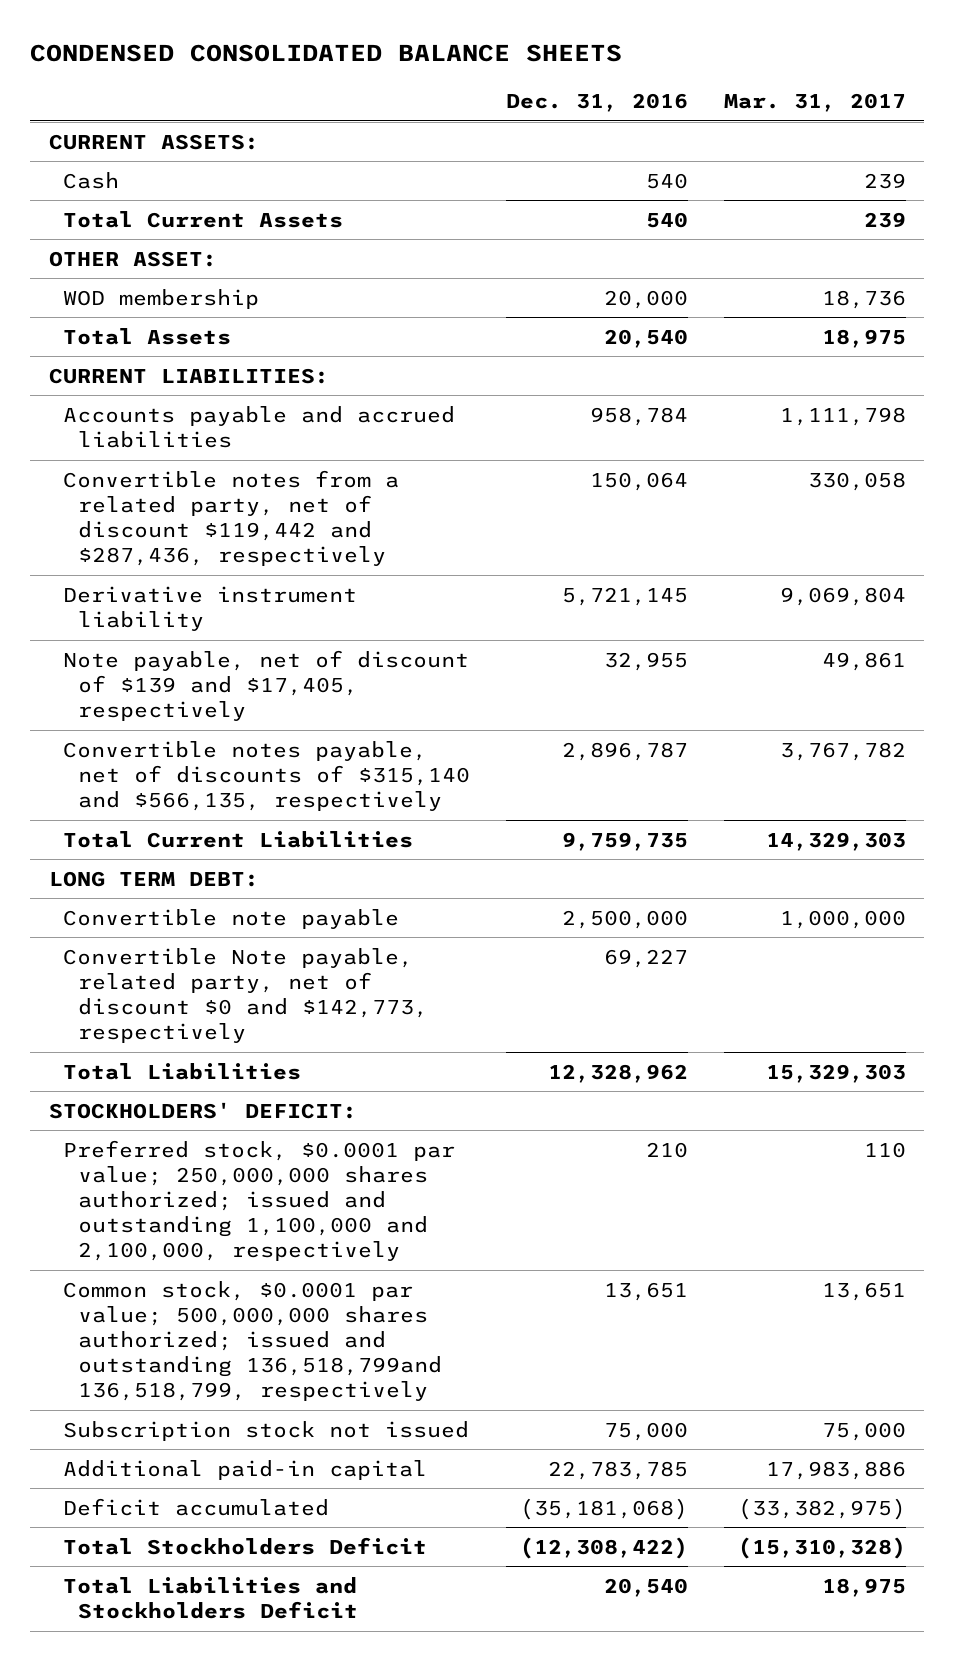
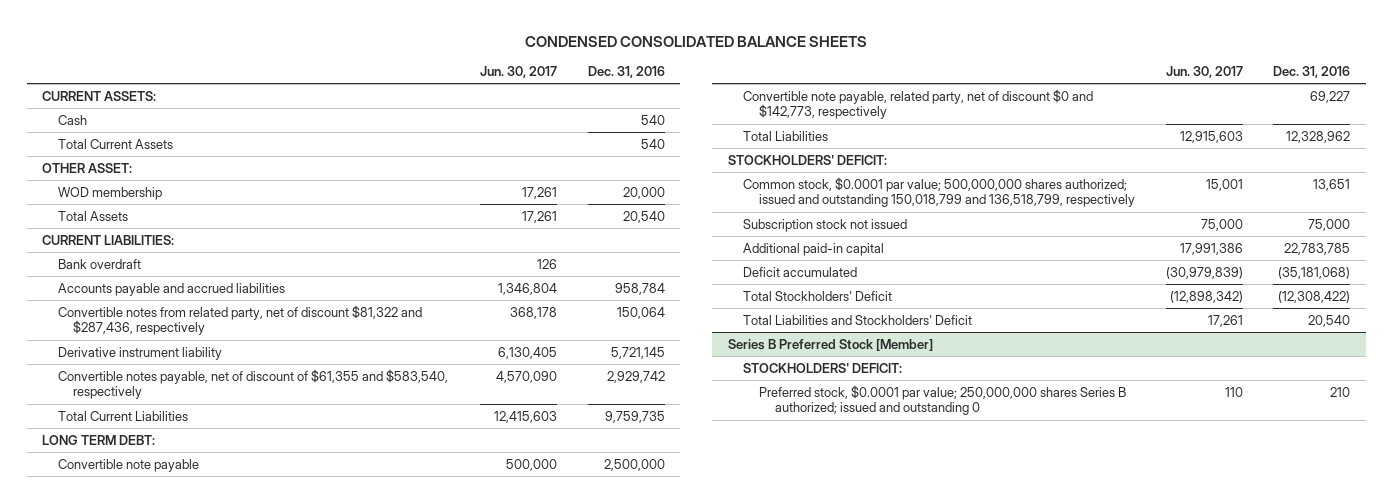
- | Dec. 31, 2016 | Mar. 31, 2017
+ | Jun. 30, 2017 | Dec. 31, 2016
+ Bank overdraft | 126 |
- Convertible notes from a related party, net of discount $119,442 and $287,436, respectively | 150,064 | 330,058
+ Convertible notes from related party, net of discount $81,322 and $287,436, respectively | 368,178 | 150,064
- Note payable, net of discount of $139 and $17,405, respectively | 32,955 | 49,861
- Convertible notes payable, net of discounts of $315,140 and $566,135, respectively | 2,896,787 | 3,767,782
+ Convertible notes payable, net of discount of $61,355 and $583,540, respectively | 4,570,090 | 2,929,742
- Convertible Note payable, related party, net of discount $0 and $142,773, respectively | 69,227 |
+ Convertible note payable, related party, net of discount $0 and $142,773, respectively | | 69,227
- Preferred stock, $0.0001 par value; 250,000,000 shares authorized; issued and outstanding 1,100,000 and 2,100,000, respectively | 210 | 110
- Common stock, $0.0001 par value; 500,000,000 shares authorized; issued and outstanding 136,518,799and 136,518,799, respectively | 13,651 | 13,651
+ Common stock, $0.0001 par value; 500,000,000 shares authorized; issued and outstanding 150,018,799 and 136,518,799, respectively | 15,001 | 13,651
- Total Stockholders Deficit | (12,308,422) | (15,310,328)
- Total Liabilities and Stockholders Deficit | 20,540 | 18,975
+ Total Stockholders' Deficit | (12,898,342) | (12,308,422)
+ Total Liabilities and Stockholders' Deficit | 17,261 | 20,540
+ Series B Preferred Stock [Member]
+ STOCKHOLDERS' DEFICIT:
+ Preferred stock, $0.0001 par value; 250,000,000 shares Series B authorized; issued and outstanding 0 | 110 | 210

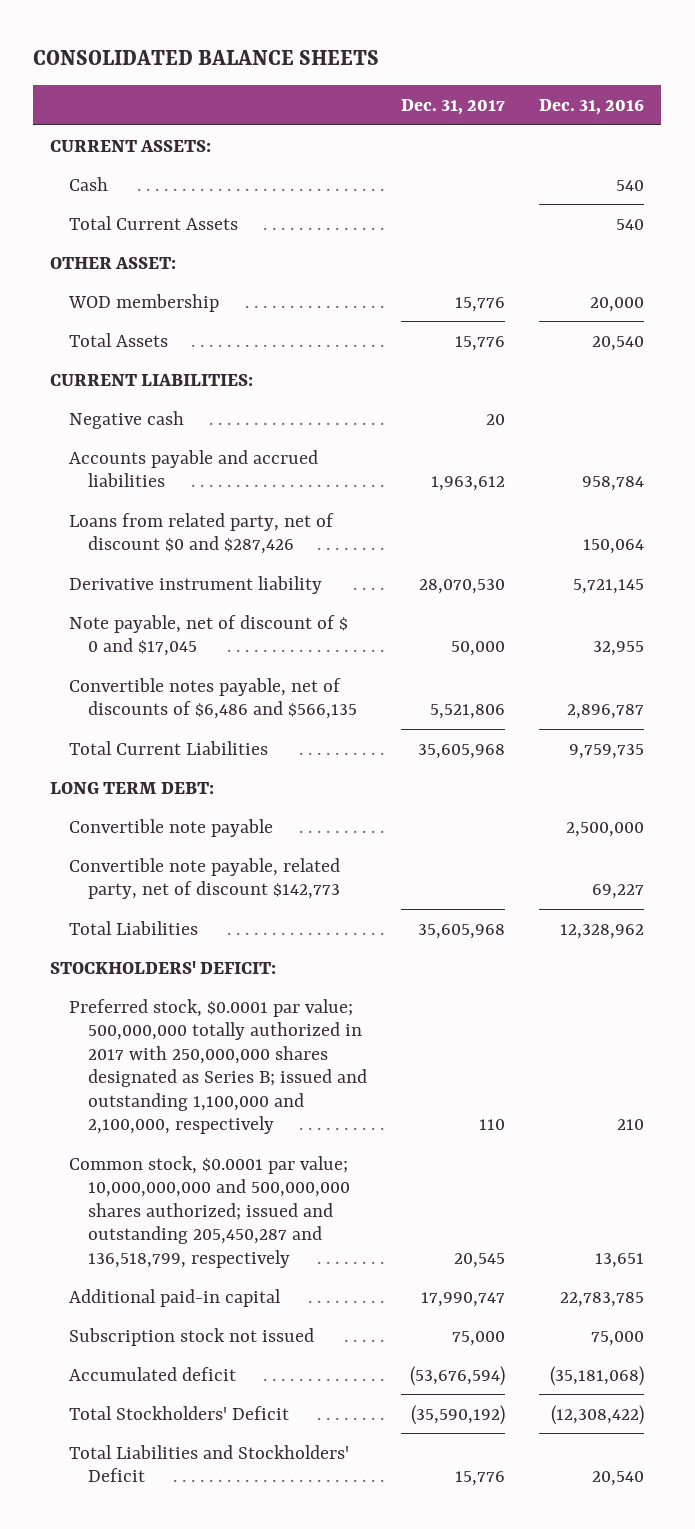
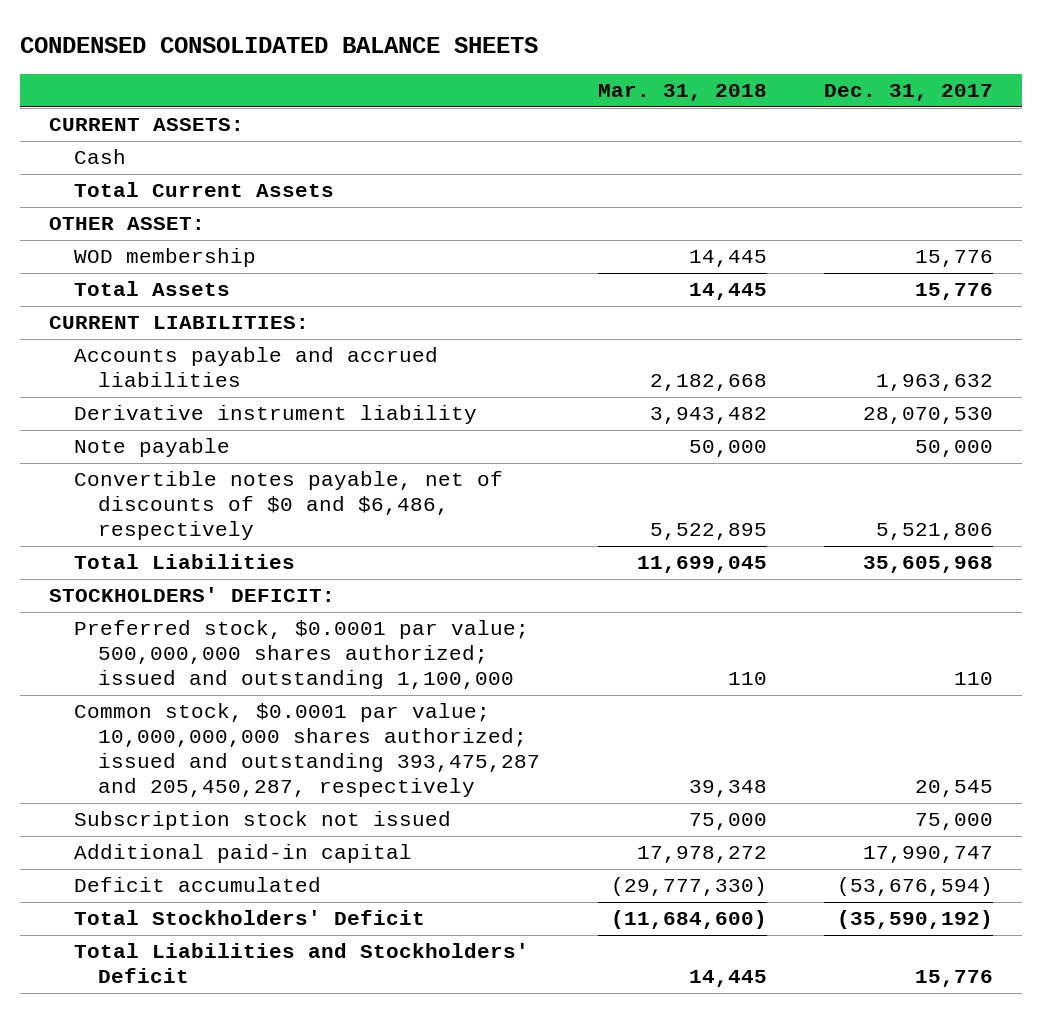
- CONSOLIDATED BALANCE SHEETS
+ CONDENSED CONSOLIDATED BALANCE SHEETS
- | Dec. 31, 2017 | Dec. 31, 2016
+ | Mar. 31, 2018 | Dec. 31, 2017
- Negative cash | 20 |
- Accounts payable and accrued liabilities | 1,963,612 | 958,784
- Loans from related party, net of discount $0 and $287,426 | | 150,064
+ Accounts payable and accrued liabilities | 2,182,668 | 1,963,632
- Note payable, net of discount of $ 0 and $17,045 | 50,000 | 32,955
- Convertible notes payable, net of discounts of $6,486 and $566,135 | 5,521,806 | 2,896,787
- Total Current Liabilities | 35,605,968 | 9,759,735
- LONG TERM DEBT:
- Convertible note payable | | 2,500,000
- Convertible note payable, related party, net of discount $142,773 | | 69,227
+ Note payable | 50,000 | 50,000
+ Convertible notes payable, net of discounts of $0 and $6,486, respectively | 5,522,895 | 5,521,806
- Preferred stock, $0.0001 par value; 500,000,000 totally authorized in 2017 with 250,000,000 shares designated as Series B; issued and outstanding 1,100,000 and 2,100,000, respectively | 110 | 210
- Common stock, $0.0001 par value; 10,000,000,000 and 500,000,000 shares authorized; issued and outstanding 205,450,287 and 136,518,799, respectively | 20,545 | 13,651
+ Preferred stock, $0.0001 par value; 500,000,000 shares authorized; issued and outstanding 1,100,000 | 110 | 110
+ Common stock, $0.0001 par value; 10,000,000,000 shares authorized; issued and outstanding 393,475,287 and 205,450,287, respectively | 39,348 | 20,545
- Accumulated deficit | (53,676,594) | (35,181,068)
moved down: Additional paid-in capital | 17,978,272 | 17,990,747
+ Deficit accumulated | (29,777,330) | (53,676,594)

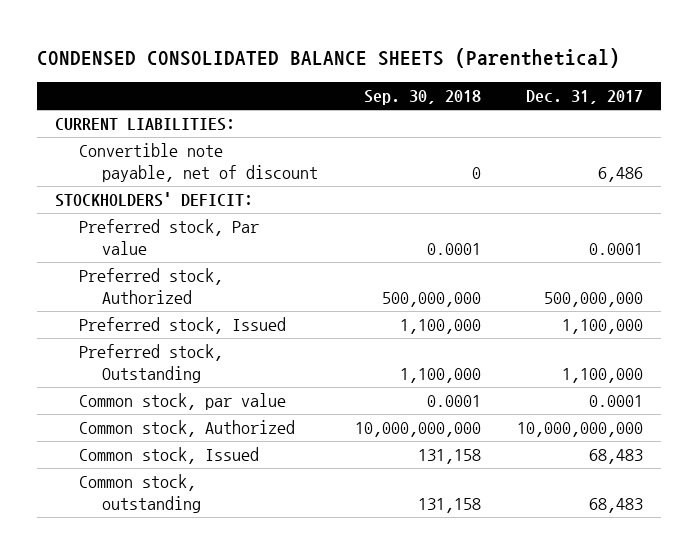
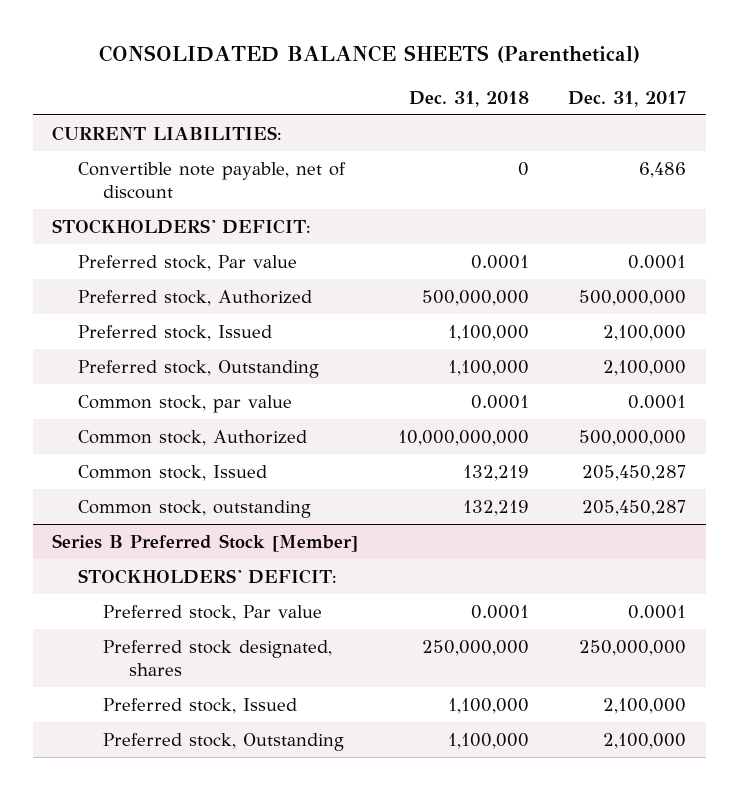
- CONDENSED CONSOLIDATED BALANCE SHEETS (Parenthetical)
+ CONSOLIDATED BALANCE SHEETS (Parenthetical)
- | Sep. 30, 2018 | Dec. 31, 2017
+ | Dec. 31, 2018 | Dec. 31, 2017
- Preferred stock, Issued | 1,100,000 | 1,100,000
- Preferred stock, Outstanding | 1,100,000 | 1,100,000
+ Preferred stock, Issued | 1,100,000 | 2,100,000
+ Preferred stock, Outstanding | 1,100,000 | 2,100,000
- Common stock, Authorized | 10,000,000,000 | 10,000,000,000
- Common stock, Issued | 131,158 | 68,483
- Common stock, outstanding | 131,158 | 68,483
+ Common stock, Authorized | 10,000,000,000 | 500,000,000
+ Common stock, Issued | 132,219 | 205,450,287
+ Common stock, outstanding | 132,219 | 205,450,287
+ Series B Preferred Stock [Member]
+ STOCKHOLDERS' DEFICIT:
+ Preferred stock, Par value | 0.0001 | 0.0001
+ Preferred stock designated, shares | 250,000,000 | 250,000,000
+ Preferred stock, Issued | 1,100,000 | 2,100,000
+ Preferred stock, Outstanding | 1,100,000 | 2,100,000

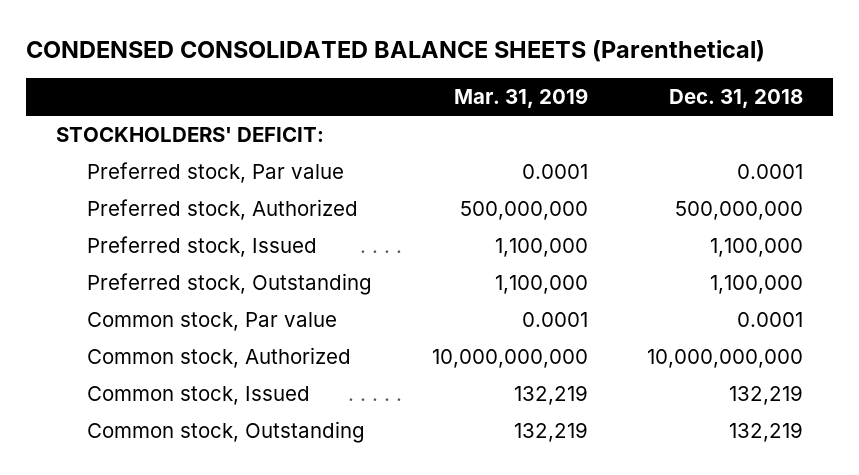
- CONSOLIDATED BALANCE SHEETS (Parenthetical)
+ CONDENSED CONSOLIDATED BALANCE SHEETS (Parenthetical)
- | Dec. 31, 2018 | Dec. 31, 2017
+ | Mar. 31, 2019 | Dec. 31, 2018
- CURRENT LIABILITIES:
- Convertible note payable, net of discount | 0 | 6,486
- Common stock, par value | 0.0001 | 0.0001
+ Common stock, Par value | 0.0001 | 0.0001
- Common stock, outstanding | 132,219 | 205,450,287
- Series B Preferred Stock [Member]
- STOCKHOLDERS' DEFICIT:
- Preferred stock, Par value | 0.0001 | 0.0001
- Preferred stock designated, shares | 250,000,000 | 250,000,000
- Preferred stock, Issued | 1,100,000 | 2,100,000
- Preferred stock, Outstanding | 1,100,000 | 2,100,000
+ Common stock, Outstanding | 132,219 | 132,219

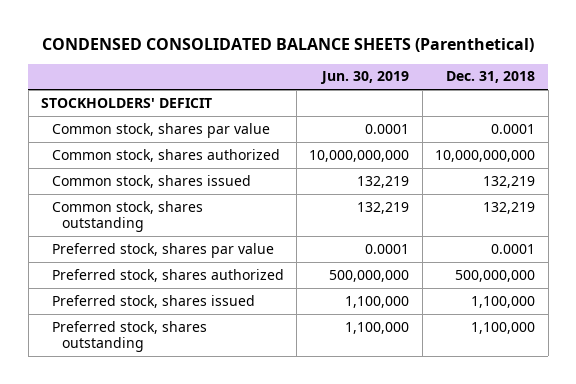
- | Mar. 31, 2019 | Dec. 31, 2018
+ | Jun. 30, 2019 | Dec. 31, 2018
- STOCKHOLDERS' DEFICIT:
- Preferred stock, Par value | 0.0001 | 0.0001
- Preferred stock, Authorized | 500,000,000 | 500,000,000
- Preferred stock, Issued | 1,100,000 | 1,100,000
- Preferred stock, Outstanding | 1,100,000 | 1,100,000
- Common stock, Par value | 0.0001 | 0.0001
- Common stock, Authorized | 10,000,000,000 | 10,000,000,000
- Common stock, Issued | 132,219 | 132,219
- Common stock, Outstanding | 132,219 | 132,219
+ STOCKHOLDERS' DEFICIT
+ Common stock, shares par value | 0.0001 | 0.0001
+ Common stock, shares authorized | 10,000,000,000 | 10,000,000,000
+ Common stock, shares issued | 132,219 | 132,219
+ Common stock, shares outstanding | 132,219 | 132,219
+ Preferred stock, shares par value | 0.0001 | 0.0001
+ Preferred stock, shares authorized | 500,000,000 | 500,000,000
+ Preferred stock, shares issued | 1,100,000 | 1,100,000
+ Preferred stock, shares outstanding | 1,100,000 | 1,100,000

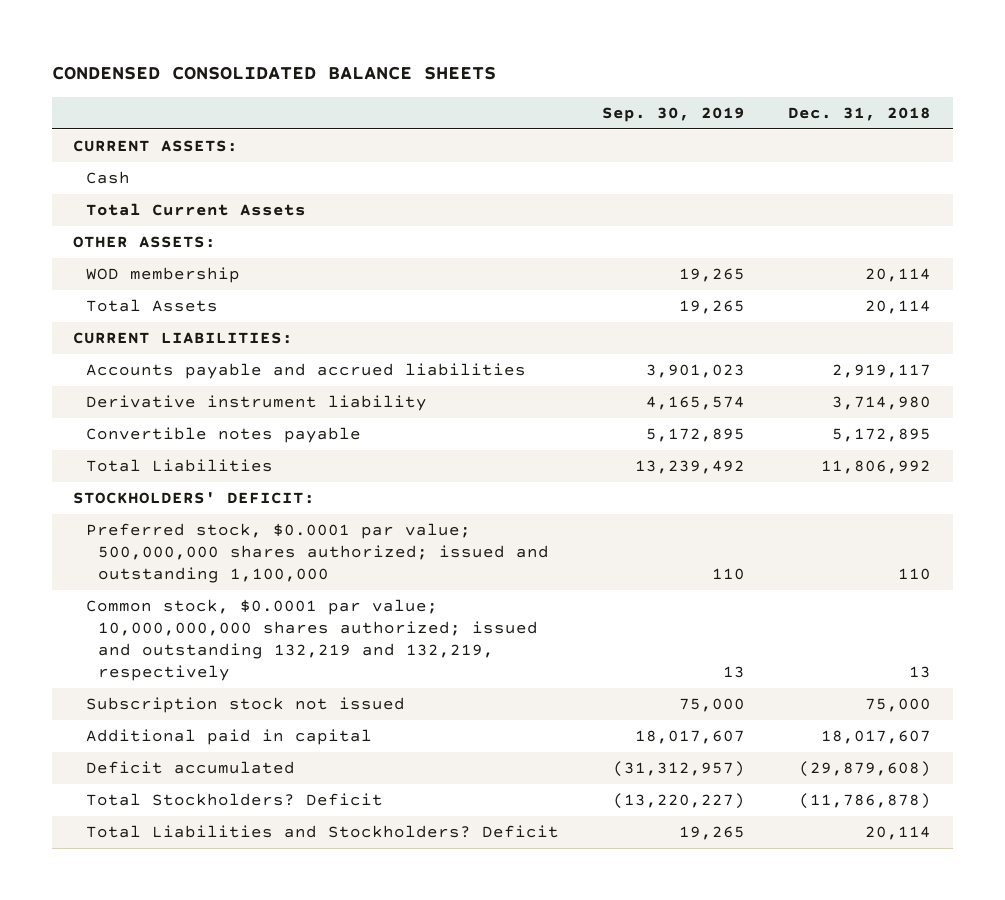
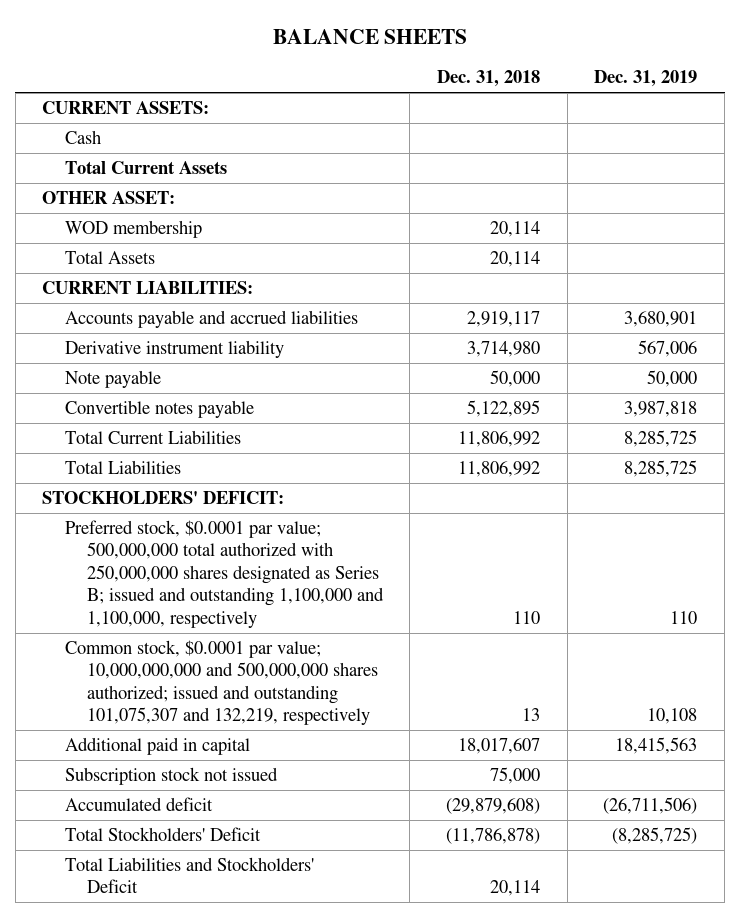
- CONDENSED CONSOLIDATED BALANCE SHEETS
+ BALANCE SHEETS
- | Sep. 30, 2019 | Dec. 31, 2018
+ | Dec. 31, 2018 | Dec. 31, 2019
- OTHER ASSETS:
+ OTHER ASSET:
- Convertible notes payable | 5,172,895 | 5,172,895
+ Note payable | 50,000 | 50,000
+ Convertible notes payable | 5,122,895 | 3,987,818
+ Total Current Liabilities | 11,806,992 | 8,285,725
- Preferred stock, $0.0001 par value; 500,000,000 shares authorized; issued and outstanding 1,100,000 | 110 | 110
- Common stock, $0.0001 par value; 10,000,000,000 shares authorized; issued and outstanding 132,219 and 132,219, respectively | 13 | 13
+ Preferred stock, $0.0001 par value; 500,000,000 total authorized with 250,000,000 shares designated as Series B; issued and outstanding 1,100,000 and 1,100,000, respectively | 110 | 110
+ Common stock, $0.0001 par value; 10,000,000,000 and 500,000,000 shares authorized; issued and outstanding 101,075,307 and 132,219, respectively | 13 | 10,108
- Deficit accumulated | (31,312,957) | (29,879,608)
- Total Stockholders? Deficit | (13,220,227) | (11,786,878)
- Total Liabilities and Stockholders? Deficit | 19,265 | 20,114
moved down: Subscription stock not issued | 75,000 |
+ Accumulated deficit | (29,879,608) | (26,711,506)
+ Total Stockholders' Deficit | (11,786,878) | (8,285,725)
+ Total Liabilities and Stockholders' Deficit | 20,114 |

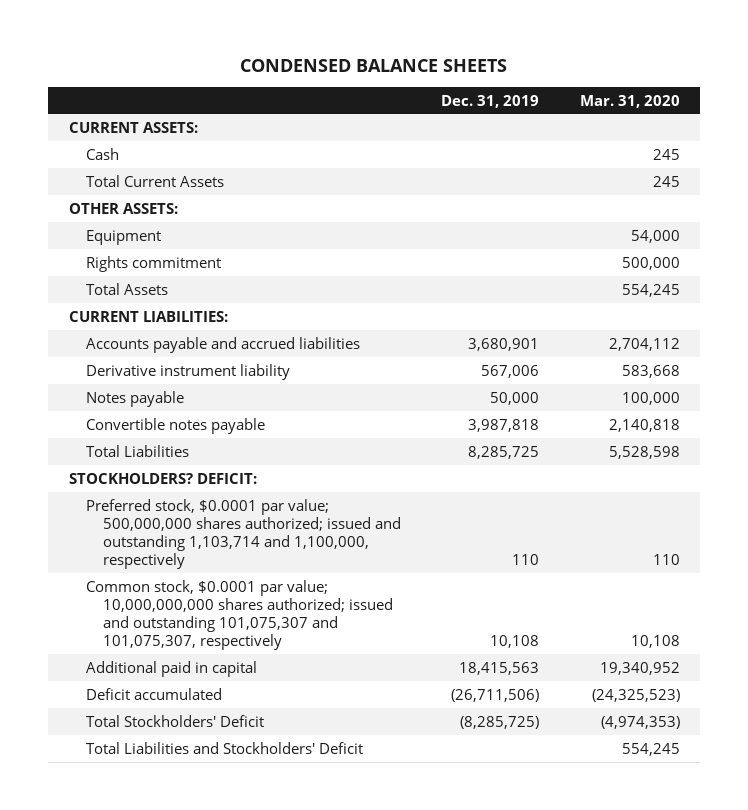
- BALANCE SHEETS
+ CONDENSED BALANCE SHEETS
- | Dec. 31, 2018 | Dec. 31, 2019
+ | Dec. 31, 2019 | Mar. 31, 2020
- OTHER ASSET:
- WOD membership | 20,114 |
+ OTHER ASSETS:
+ Equipment | | 54,000
+ Rights commitment | | 500,000
- Note payable | 50,000 | 50,000
+ Notes payable | 50,000 | 100,000
- Total Current Liabilities | 11,806,992 | 8,285,725
- STOCKHOLDERS' DEFICIT:
- Preferred stock, $0.0001 par value; 500,000,000 total authorized with 250,000,000 shares designated as Series B; issued and outstanding 1,100,000 and 1,100,000, respectively | 110 | 110
- Common stock, $0.0001 par value; 10,000,000,000 and 500,000,000 shares authorized; issued and outstanding 101,075,307 and 132,219, respectively | 13 | 10,108
+ STOCKHOLDERS? DEFICIT:
+ Preferred stock, $0.0001 par value; 500,000,000 shares authorized; issued and outstanding 1,103,714 and 1,100,000, respectively | 110 | 110
+ Common stock, $0.0001 par value; 10,000,000,000 shares authorized; issued and outstanding 101,075,307 and 101,075,307, respectively | 10,108 | 10,108
- Subscription stock not issued | 75,000 |
- Accumulated deficit | (29,879,608) | (26,711,506)
+ Deficit accumulated | (26,711,506) | (24,325,523)

